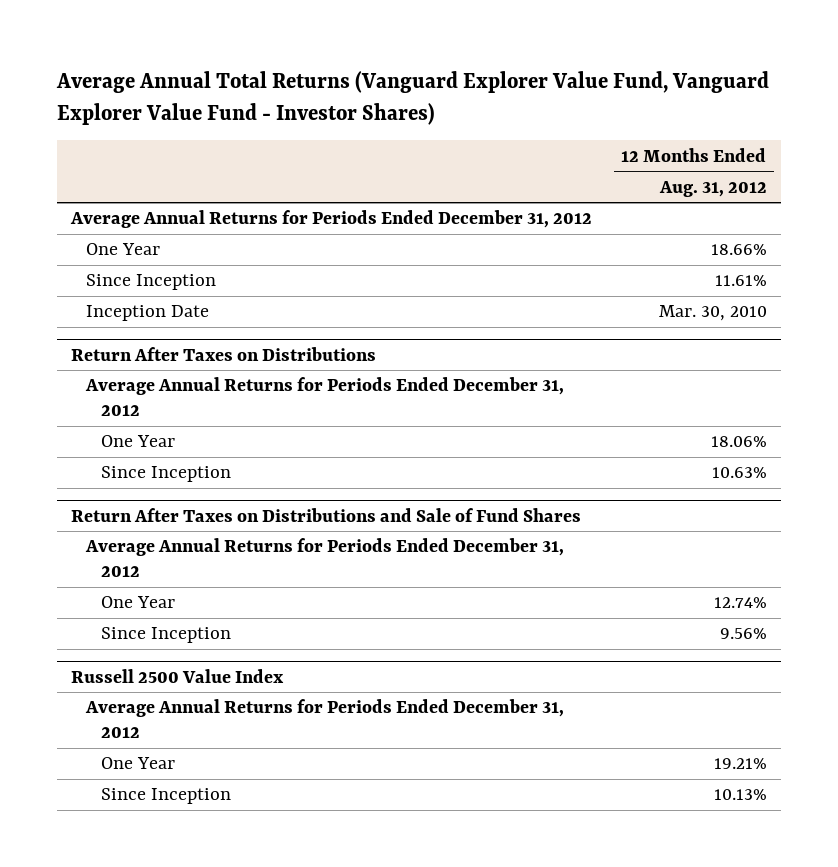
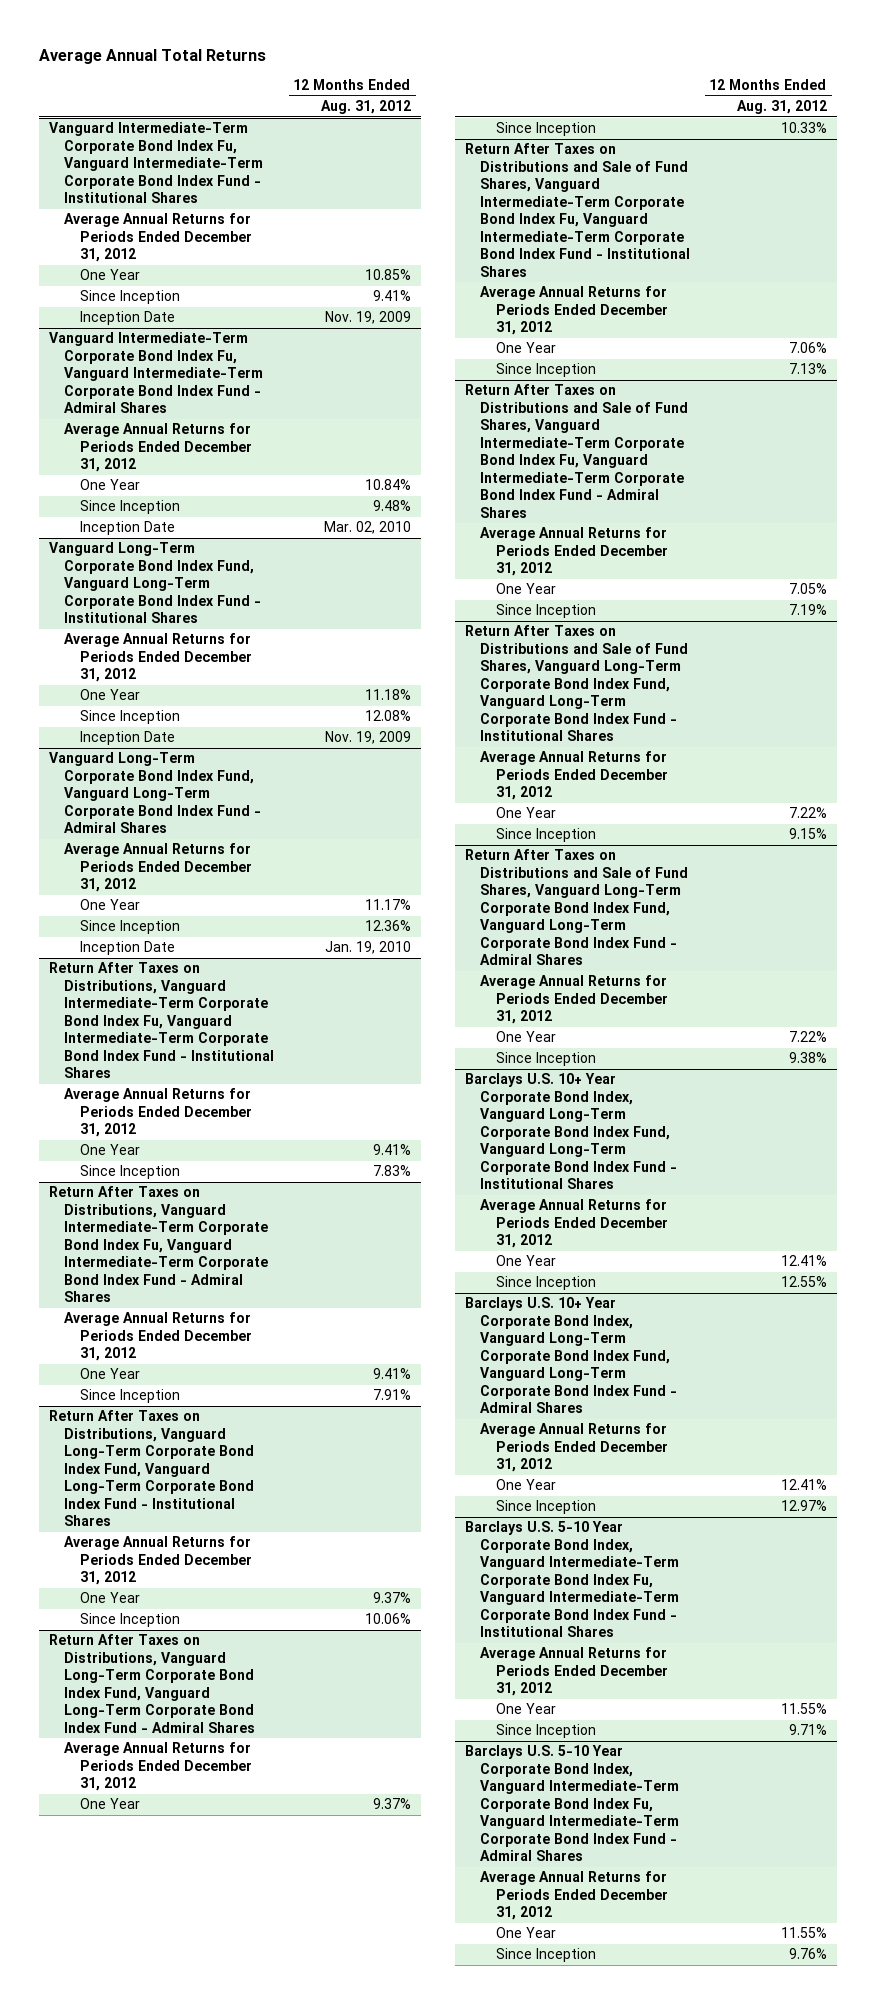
- Average Annual Total Returns (Vanguard Explorer Value Fund, Vanguard Explorer Value Fund - Investor Shares)
+ Average Annual Total Returns
+ Vanguard Intermediate-Term Corporate Bond Index Fu, Vanguard Intermediate-Term Corporate Bond Index Fund - Institutional Shares
- One Year | 18.66%
- Since Inception | 11.61%
- Inception Date | Mar. 30, 2010
- Return After Taxes on Distributions
+ One Year | 10.85%
+ Since Inception | 9.41%
+ Inception Date | Nov. 19, 2009
+ Vanguard Intermediate-Term Corporate Bond Index Fu, Vanguard Intermediate-Term Corporate Bond Index Fund - Admiral Shares
- One Year | 18.06%
- Since Inception | 10.63%
- Return After Taxes on Distributions and Sale of Fund Shares
+ One Year | 10.84%
+ Since Inception | 9.48%
+ Inception Date | Mar. 02, 2010
+ Vanguard Long-Term Corporate Bond Index Fund, Vanguard Long-Term Corporate Bond Index Fund - Institutional Shares
- One Year | 12.74%
- Since Inception | 9.56%
- Russell 2500 Value Index
+ One Year | 11.18%
+ Since Inception | 12.08%
+ Inception Date | Nov. 19, 2009
+ Vanguard Long-Term Corporate Bond Index Fund, Vanguard Long-Term Corporate Bond Index Fund - Admiral Shares
- One Year | 19.21%
- Since Inception | 10.13%
+ One Year | 11.17%
+ Since Inception | 12.36%
+ Inception Date | Jan. 19, 2010
+ Return After Taxes on Distributions, Vanguard Intermediate-Term Corporate Bond Index Fu, Vanguard Intermediate-Term Corporate Bond Index Fund - Institutional Shares
+ Average Annual Returns for Periods Ended December 31, 2012
+ One Year | 9.41%
+ Since Inception | 7.83%
+ Return After Taxes on Distributions, Vanguard Intermediate-Term Corporate Bond Index Fu, Vanguard Intermediate-Term Corporate Bond Index Fund - Admiral Shares
+ Average Annual Returns for Periods Ended December 31, 2012
+ One Year | 9.41%
+ Since Inception | 7.91%
+ Return After Taxes on Distributions, Vanguard Long-Term Corporate Bond Index Fund, Vanguard Long-Term Corporate Bond Index Fund - Institutional Shares
+ Average Annual Returns for Periods Ended December 31, 2012
+ One Year | 9.37%
+ Since Inception | 10.06%
+ Return After Taxes on Distributions, Vanguard Long-Term Corporate Bond Index Fund, Vanguard Long-Term Corporate Bond Index Fund - Admiral Shares
+ Average Annual Returns for Periods Ended December 31, 2012
+ One Year | 9.37%
+ Since Inception | 10.33%
+ Return After Taxes on Distributions and Sale of Fund Shares, Vanguard Intermediate-Term Corporate Bond Index Fu, Vanguard Intermediate-Term Corporate Bond Index Fund - Institutional Shares
+ Average Annual Returns for Periods Ended December 31, 2012
+ One Year | 7.06%
+ Since Inception | 7.13%
+ Return After Taxes on Distributions and Sale of Fund Shares, Vanguard Intermediate-Term Corporate Bond Index Fu, Vanguard Intermediate-Term Corporate Bond Index Fund - Admiral Shares
+ Average Annual Returns for Periods Ended December 31, 2012
+ One Year | 7.05%
+ Since Inception | 7.19%
+ Return After Taxes on Distributions and Sale of Fund Shares, Vanguard Long-Term Corporate Bond Index Fund, Vanguard Long-Term Corporate Bond Index Fund - Institutional Shares
+ Average Annual Returns for Periods Ended December 31, 2012
+ One Year | 7.22%
+ Since Inception | 9.15%
+ Return After Taxes on Distributions and Sale of Fund Shares, Vanguard Long-Term Corporate Bond Index Fund, Vanguard Long-Term Corporate Bond Index Fund - Admiral Shares
+ Average Annual Returns for Periods Ended December 31, 2012
+ One Year | 7.22%
+ Since Inception | 9.38%
+ Barclays U.S. 10+ Year Corporate Bond Index, Vanguard Long-Term Corporate Bond Index Fund, Vanguard Long-Term Corporate Bond Index Fund - Institutional Shares
+ Average Annual Returns for Periods Ended December 31, 2012
+ One Year | 12.41%
+ Since Inception | 12.55%
+ Barclays U.S. 10+ Year Corporate Bond Index, Vanguard Long-Term Corporate Bond Index Fund, Vanguard Long-Term Corporate Bond Index Fund - Admiral Shares
+ Average Annual Returns for Periods Ended December 31, 2012
+ One Year | 12.41%
+ Since Inception | 12.97%
+ Barclays U.S. 5-10 Year Corporate Bond Index, Vanguard Intermediate-Term Corporate Bond Index Fu, Vanguard Intermediate-Term Corporate Bond Index Fund - Institutional Shares
+ Average Annual Returns for Periods Ended December 31, 2012
+ One Year | 11.55%
+ Since Inception | 9.71%
+ Barclays U.S. 5-10 Year Corporate Bond Index, Vanguard Intermediate-Term Corporate Bond Index Fu, Vanguard Intermediate-Term Corporate Bond Index Fund - Admiral Shares
+ Average Annual Returns for Periods Ended December 31, 2012
+ One Year | 11.55%
+ Since Inception | 9.76%

